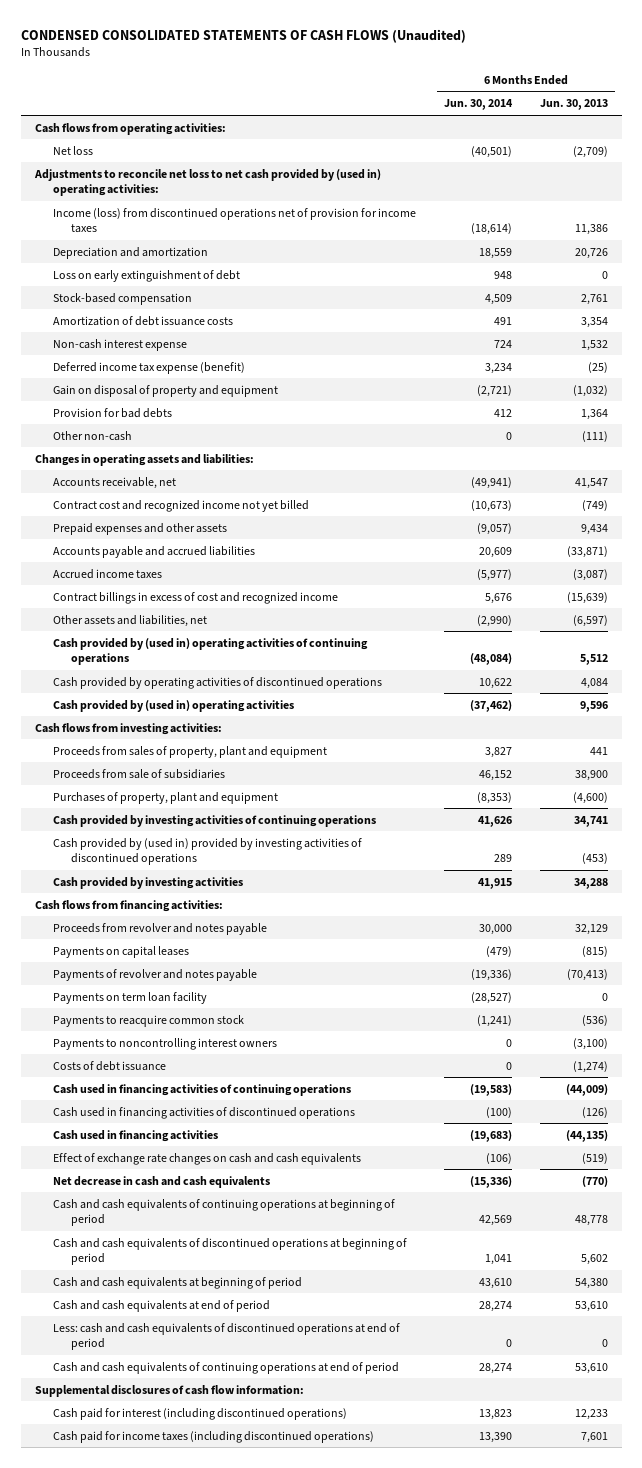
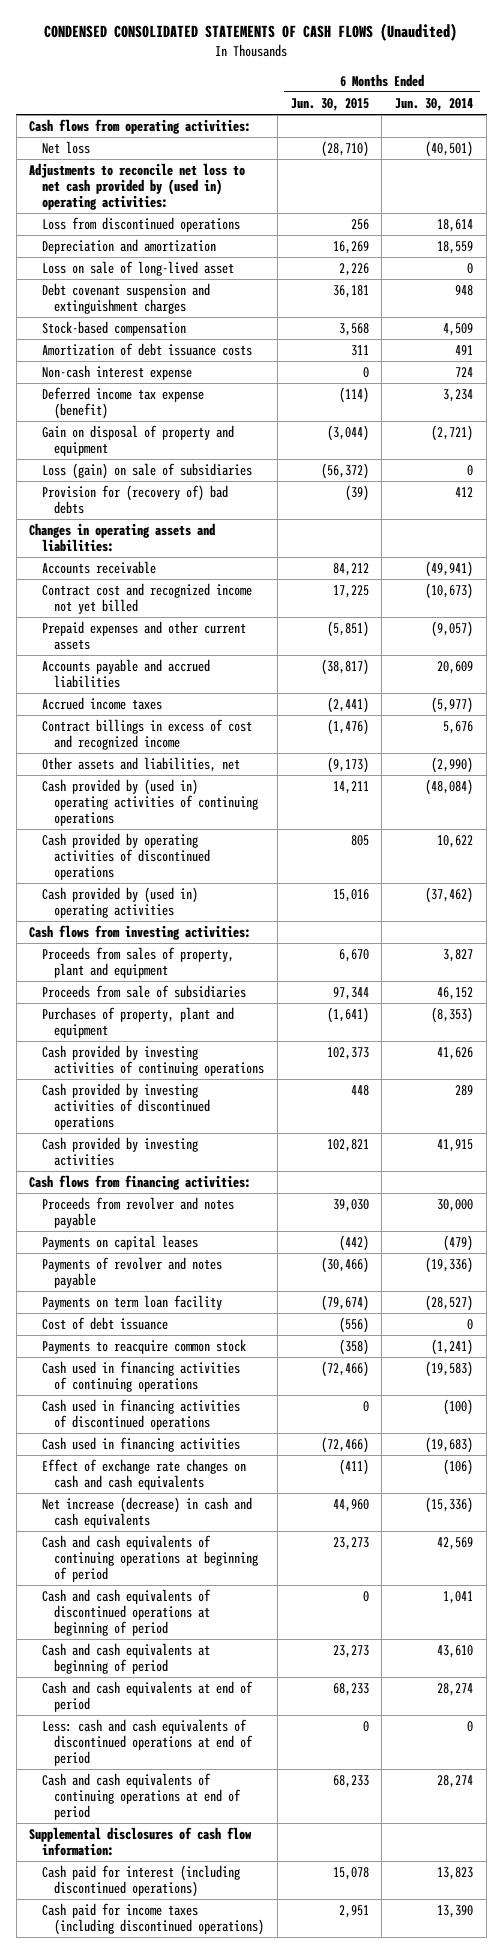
- | 6 Months Ended Jun. 30, 2014 | 6 Months Ended Jun. 30, 2013
+ | 6 Months Ended Jun. 30, 2015 | 6 Months Ended Jun. 30, 2014
- Income (loss) from discontinued operations net of provision for income taxes | (18,614) | 11,386
+ Loss from discontinued operations | 256 | 18,614
- Loss on early extinguishment of debt | 948 | 0
+ Loss on sale of long-lived asset | 2,226 | 0
+ Debt covenant suspension and extinguishment charges | 36,181 | 948
- Provision for bad debts | 412 | 1,364
- Other non-cash | 0 | (111)
+ Loss (gain) on sale of subsidiaries | (56,372) | 0
+ Provision for (recovery of) bad debts | (39) | 412
- Accounts receivable, net | (49,941) | 41,547
+ Accounts receivable | 84,212 | (49,941)
- Prepaid expenses and other assets | (9,057) | 9,434
+ Prepaid expenses and other current assets | (5,851) | (9,057)
- Cash provided by (used in) provided by investing activities of discontinued operations | 289 | (453)
+ Cash provided by investing activities of discontinued operations | 448 | 289
+ Cost of debt issuance | (556) | 0
- Payments to noncontrolling interest owners | 0 | (3,100)
- Costs of debt issuance | 0 | (1,274)
- Net decrease in cash and cash equivalents | (15,336) | (770)
+ Net increase (decrease) in cash and cash equivalents | 44,960 | (15,336)

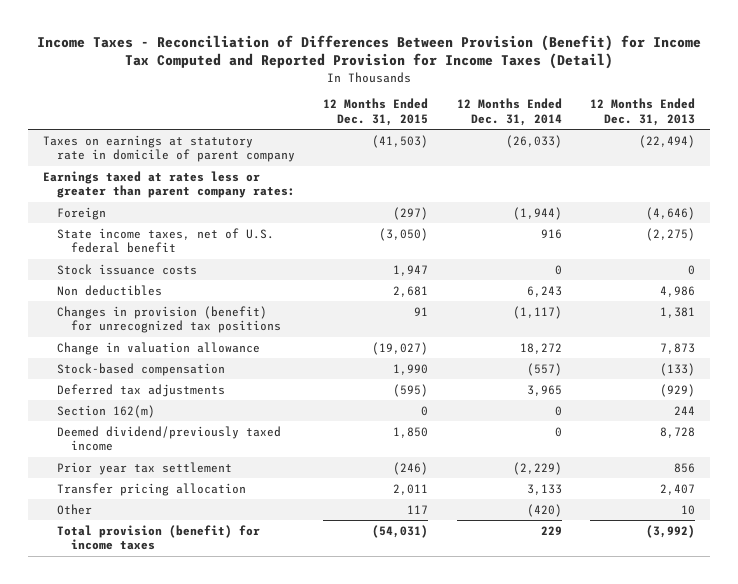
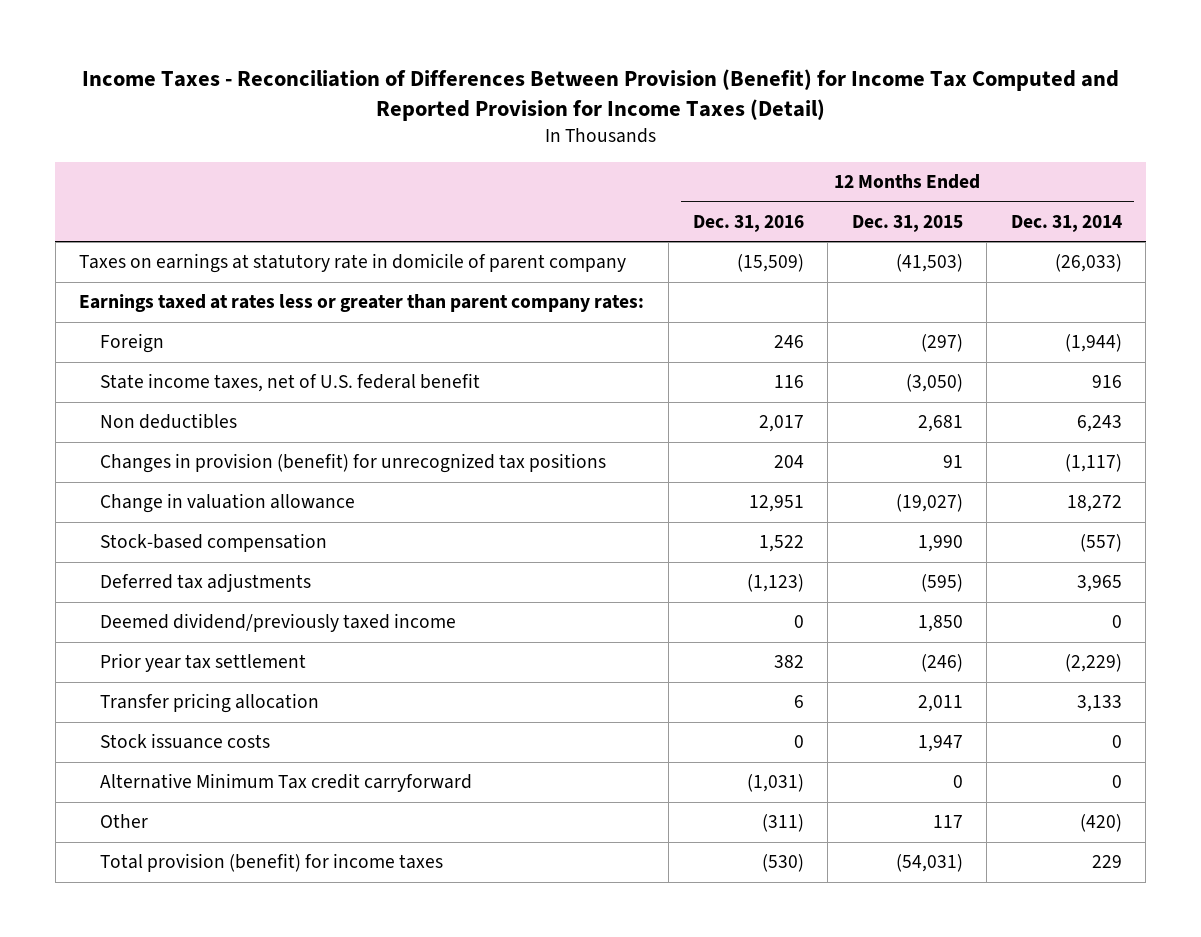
- | 12 Months Ended Dec. 31, 2015 | 12 Months Ended Dec. 31, 2014 | 12 Months Ended Dec. 31, 2013
+ | 12 Months Ended Dec. 31, 2016 | 12 Months Ended Dec. 31, 2015 | 12 Months Ended Dec. 31, 2014
- Section 162(m) | 0 | 0 | 244
moved down: Stock issuance costs | 0 | 1,947 | 0
+ Alternative Minimum Tax credit carryforward | (1,031) | 0 | 0

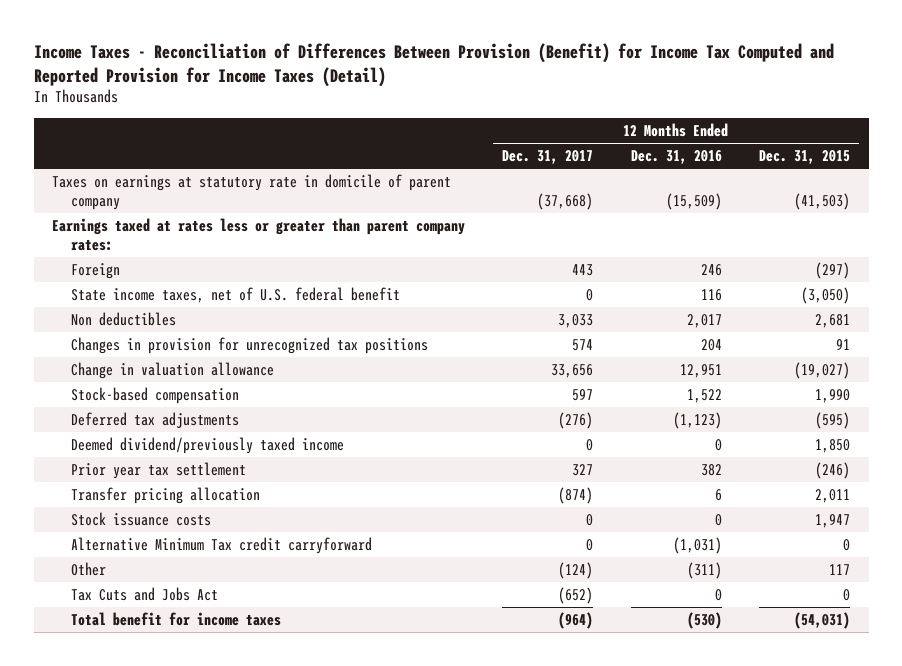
- | 12 Months Ended Dec. 31, 2016 | 12 Months Ended Dec. 31, 2015 | 12 Months Ended Dec. 31, 2014
+ | 12 Months Ended Dec. 31, 2017 | 12 Months Ended Dec. 31, 2016 | 12 Months Ended Dec. 31, 2015
- Changes in provision (benefit) for unrecognized tax positions | 204 | 91 | (1,117)
+ Changes in provision for unrecognized tax positions | 574 | 204 | 91
- Total provision (benefit) for income taxes | (530) | (54,031) | 229
+ Tax Cuts and Jobs Act | (652) | 0 | 0
+ Total benefit for income taxes | (964) | (530) | (54,031)

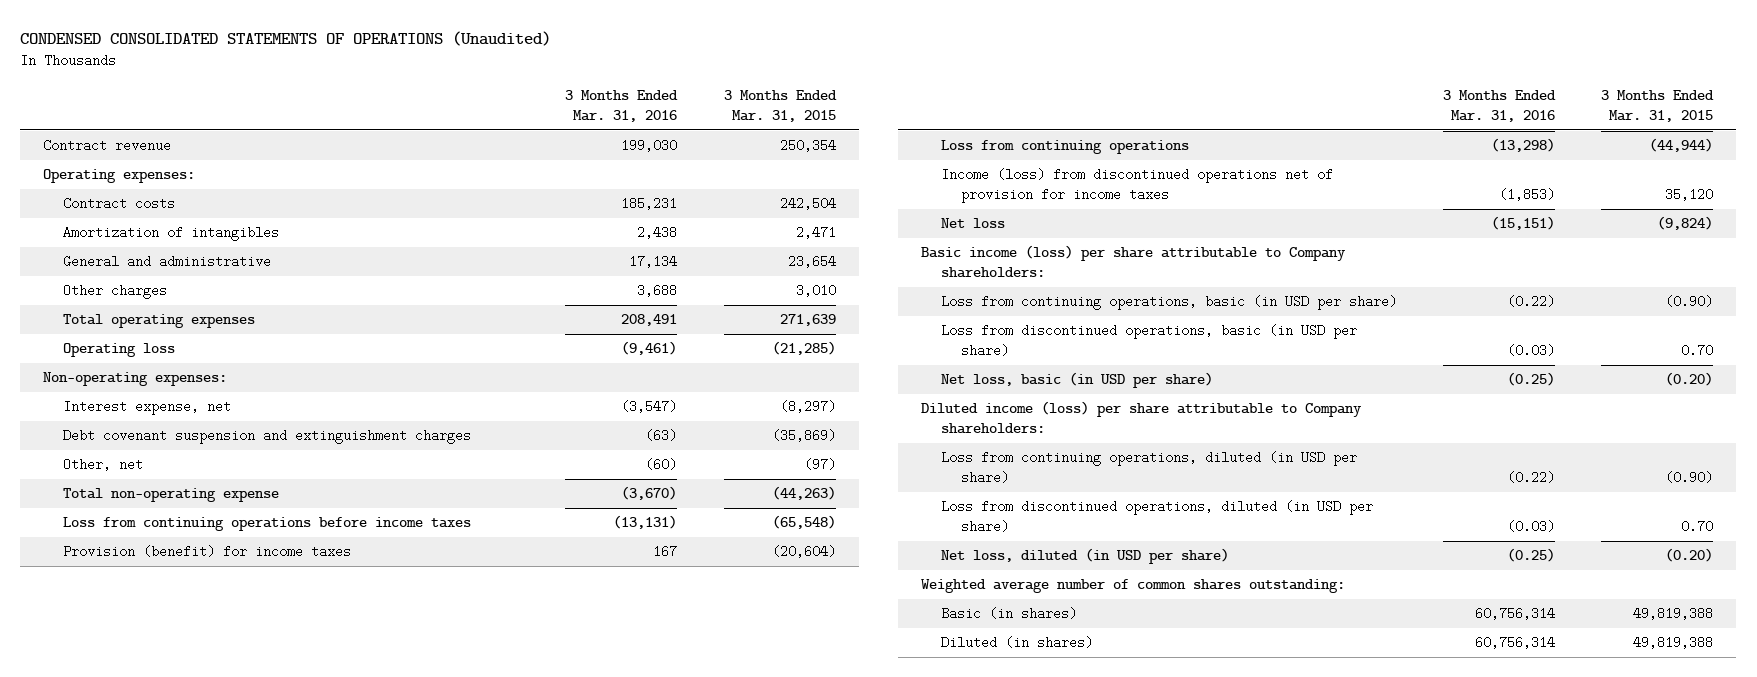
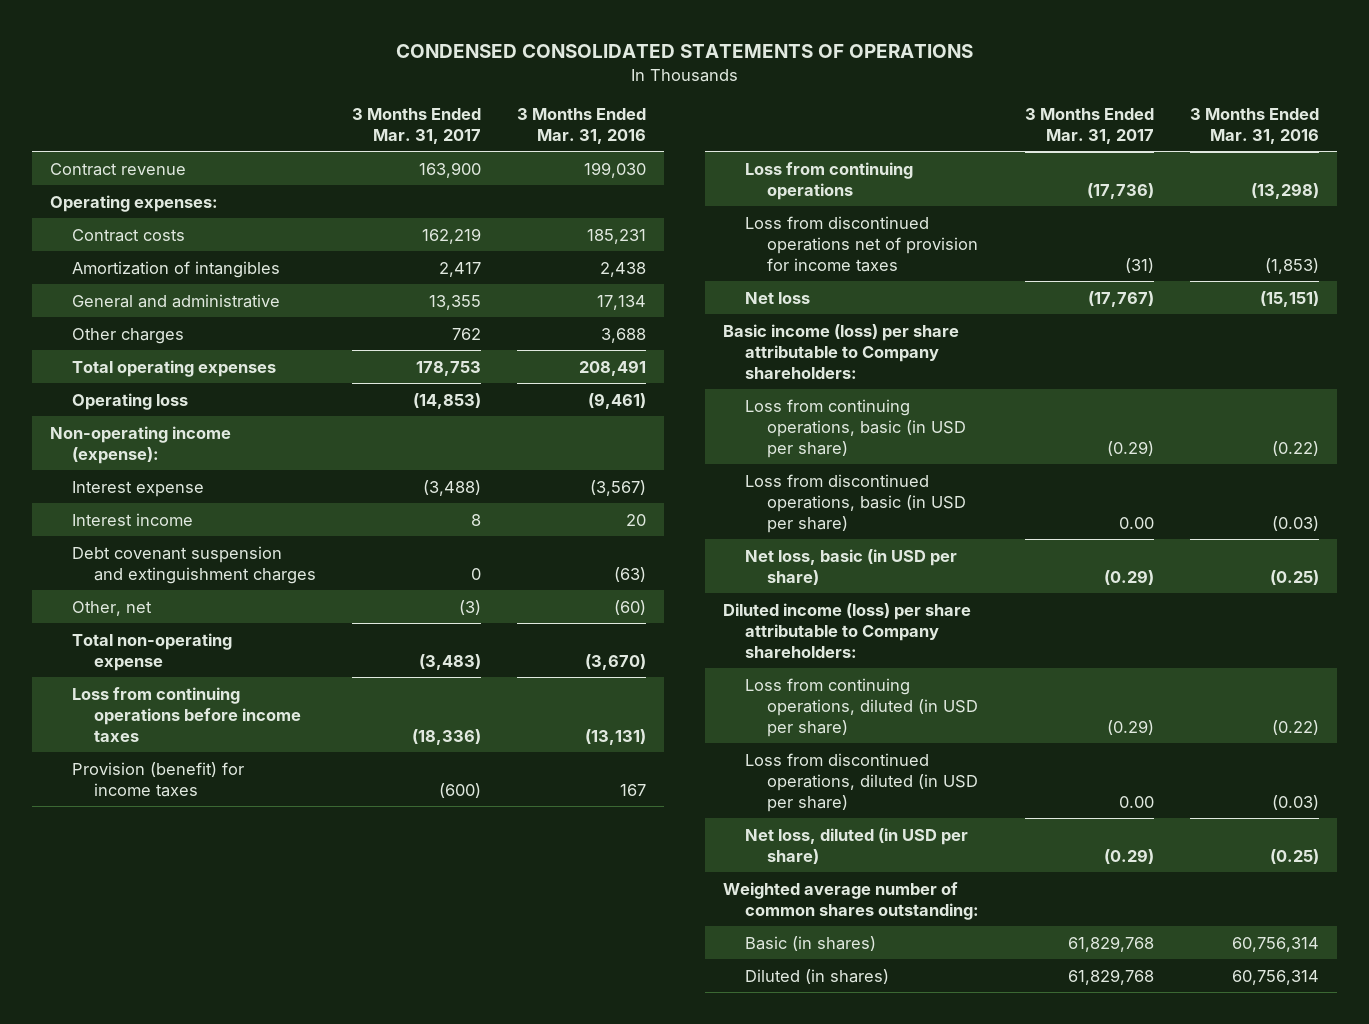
- CONDENSED CONSOLIDATED STATEMENTS OF OPERATIONS (Unaudited)
+ CONDENSED CONSOLIDATED STATEMENTS OF OPERATIONS
- | 3 Months Ended Mar. 31, 2016 | 3 Months Ended Mar. 31, 2015
+ | 3 Months Ended Mar. 31, 2017 | 3 Months Ended Mar. 31, 2016
- Non-operating expenses:
- Interest expense, net | (3,547) | (8,297)
+ Non-operating income (expense):
+ Interest expense | (3,488) | (3,567)
+ Interest income | 8 | 20
- Income (loss) from discontinued operations net of provision for income taxes | (1,853) | 35,120
+ Loss from discontinued operations net of provision for income taxes | (31) | (1,853)

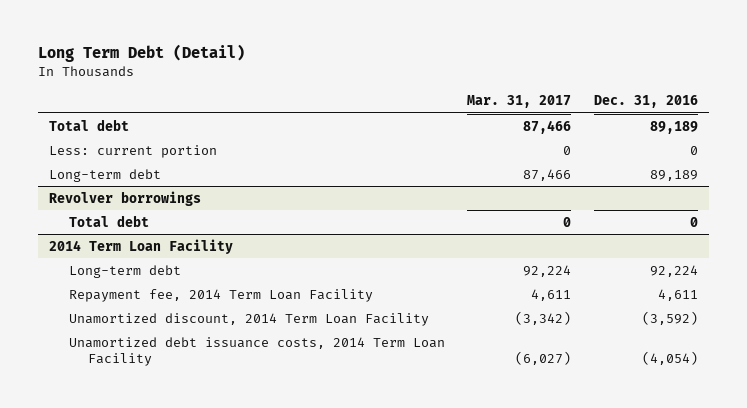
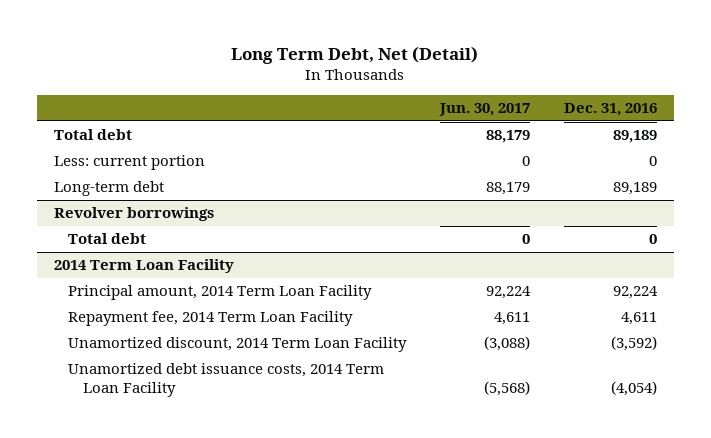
- Long Term Debt (Detail)
+ Long Term Debt, Net (Detail)
- | Mar. 31, 2017 | Dec. 31, 2016
+ | Jun. 30, 2017 | Dec. 31, 2016
@ 2014 Term Loan Facility
- Long-term debt | 92,224 | 92,224
+ Principal amount, 2014 Term Loan Facility | 92,224 | 92,224

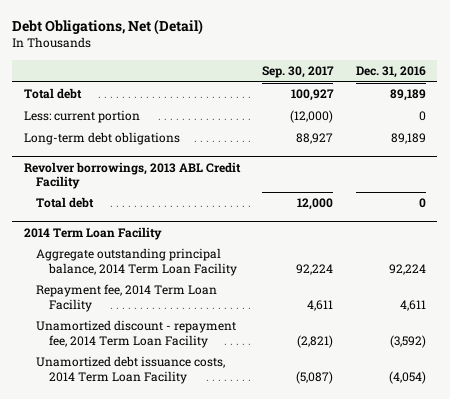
- Long Term Debt, Net (Detail)
+ Debt Obligations, Net (Detail)
- | Jun. 30, 2017 | Dec. 31, 2016
+ | Sep. 30, 2017 | Dec. 31, 2016
- Long-term debt | 88,179 | 89,189
- Revolver borrowings
+ Long-term debt obligations | 88,927 | 89,189
+ Revolver borrowings, 2013 ABL Credit Facility
@ 2014 Term Loan Facility
- Principal amount, 2014 Term Loan Facility | 92,224 | 92,224
+ Aggregate outstanding principal balance, 2014 Term Loan Facility | 92,224 | 92,224
- Unamortized discount, 2014 Term Loan Facility | (3,088) | (3,592)
+ Unamortized discount - repayment fee, 2014 Term Loan Facility | (2,821) | (3,592)

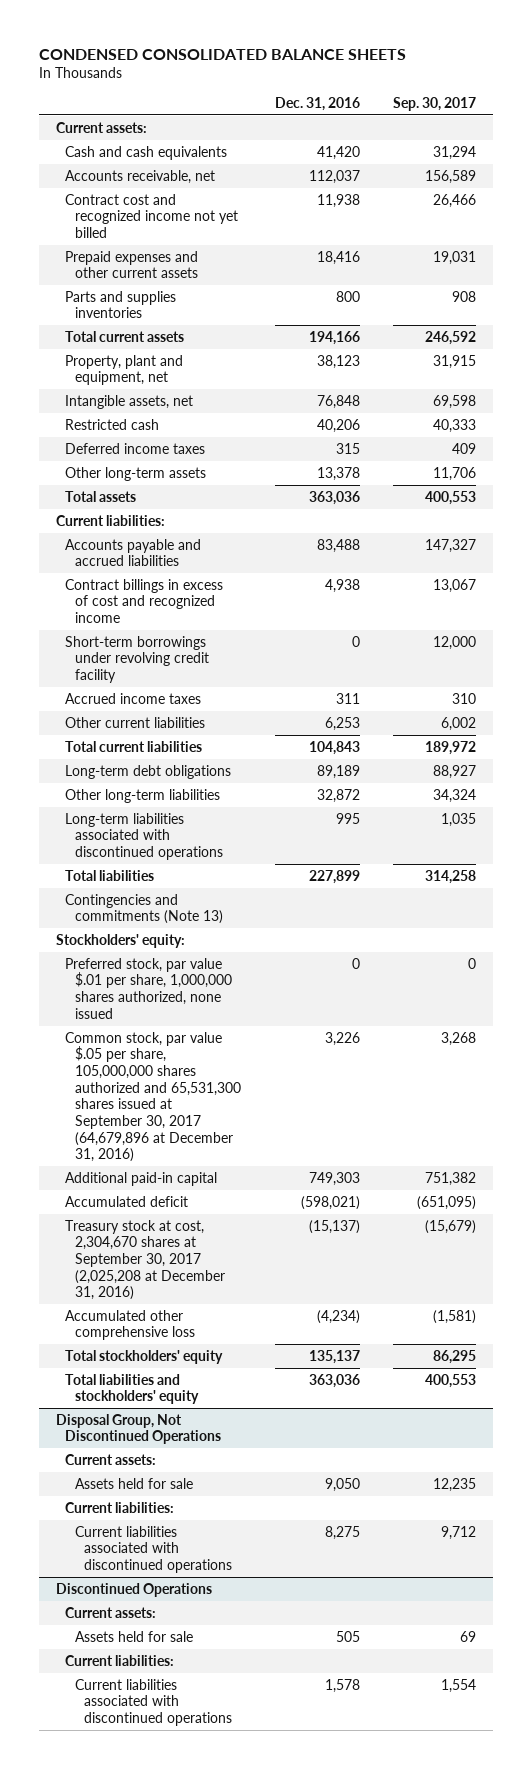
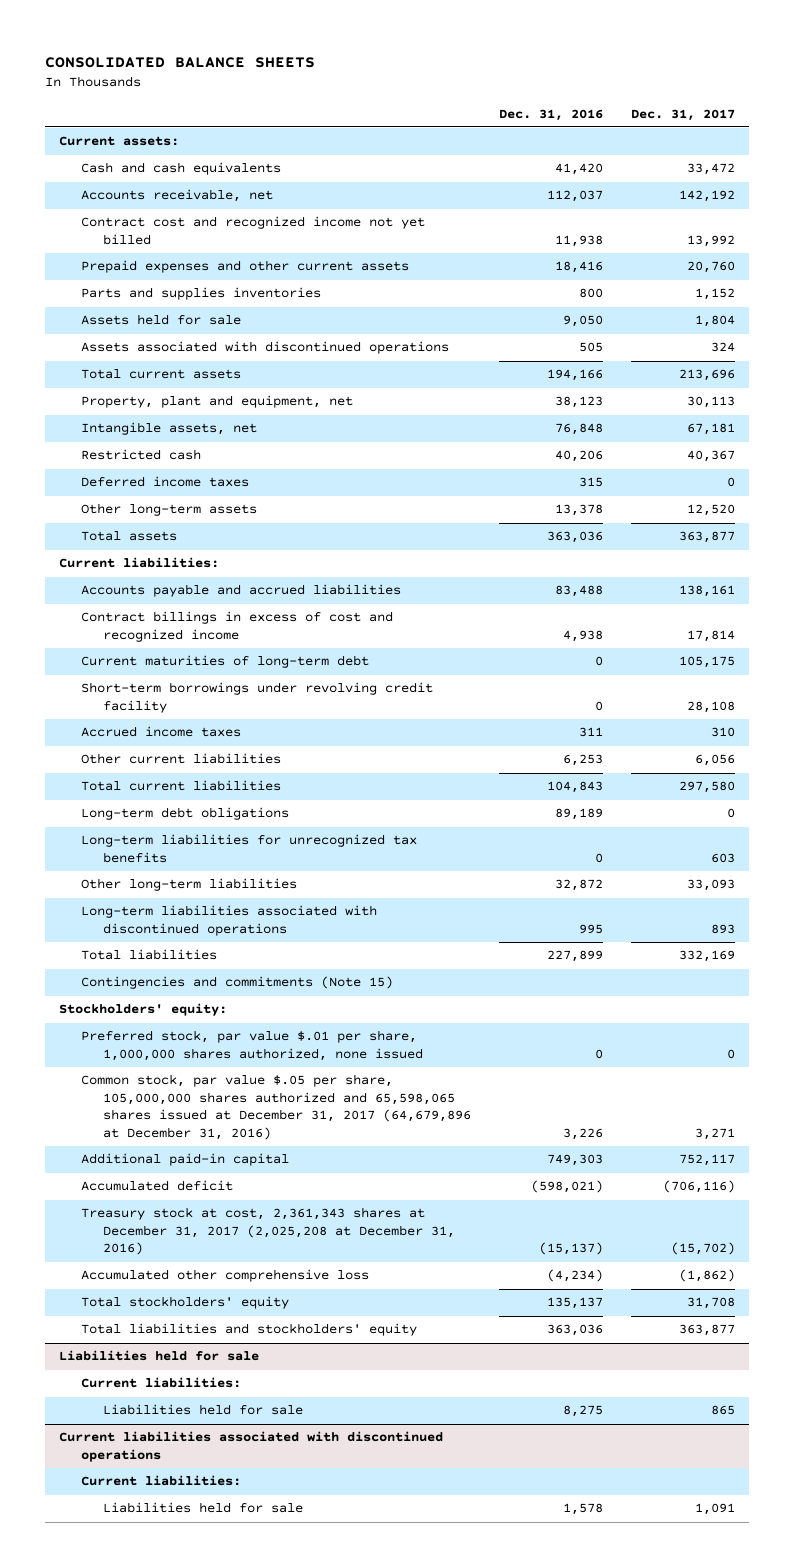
- CONDENSED CONSOLIDATED BALANCE SHEETS
+ CONSOLIDATED BALANCE SHEETS
- | Dec. 31, 2016 | Sep. 30, 2017
+ | Dec. 31, 2016 | Dec. 31, 2017
+ Assets held for sale | 9,050 | 1,804
+ Assets associated with discontinued operations | 505 | 324
+ Current maturities of long-term debt | 0 | 105,175
+ Long-term liabilities for unrecognized tax benefits | 0 | 603
- Contingencies and commitments (Note 13)
+ Contingencies and commitments (Note 15)
- Common stock, par value $.05 per share, 105,000,000 shares authorized and 65,531,300 shares issued at September 30, 2017 (64,679,896 at December 31, 2016) | 3,226 | 3,268
+ Common stock, par value $.05 per share, 105,000,000 shares authorized and 65,598,065 shares issued at December 31, 2017 (64,679,896 at December 31, 2016) | 3,226 | 3,271
- Treasury stock at cost, 2,304,670 shares at September 30, 2017 (2,025,208 at December 31, 2016) | (15,137) | (15,679)
+ Treasury stock at cost, 2,361,343 shares at December 31, 2017 (2,025,208 at December 31, 2016) | (15,137) | (15,702)
- Disposal Group, Not Discontinued Operations
- Current assets:
- Assets held for sale | 9,050 | 12,235
+ Liabilities held for sale
- Current liabilities associated with discontinued operations | 8,275 | 9,712
- Discontinued Operations
- Current assets:
- Assets held for sale | 505 | 69
+ Liabilities held for sale | 8,275 | 865
+ Current liabilities associated with discontinued operations
- Current liabilities associated with discontinued operations | 1,578 | 1,554
+ Liabilities held for sale | 1,578 | 1,091

